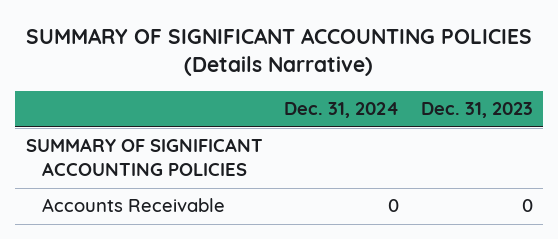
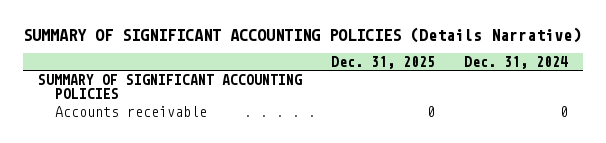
- | Dec. 31, 2024 | Dec. 31, 2023
+ | Dec. 31, 2025 | Dec. 31, 2024
- Accounts Receivable | 0 | 0
+ Accounts receivable | 0 | 0

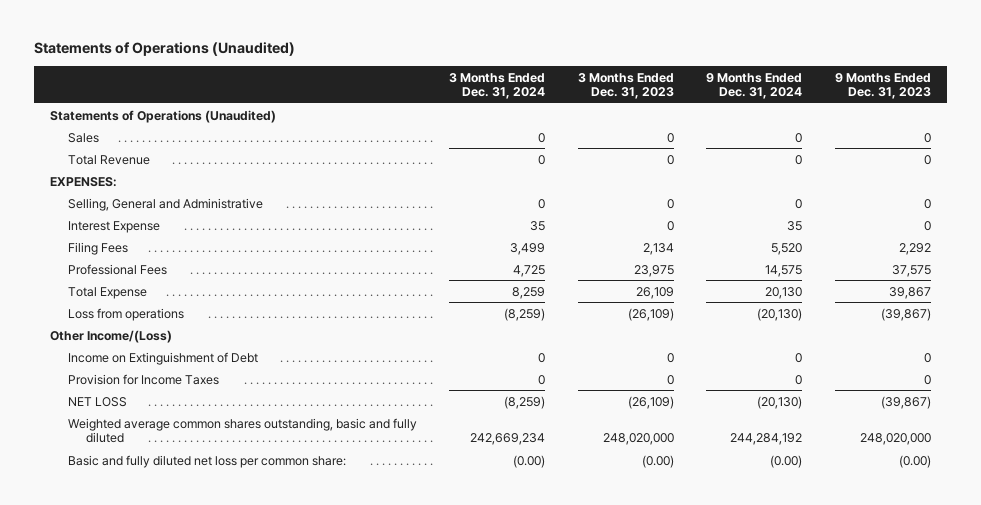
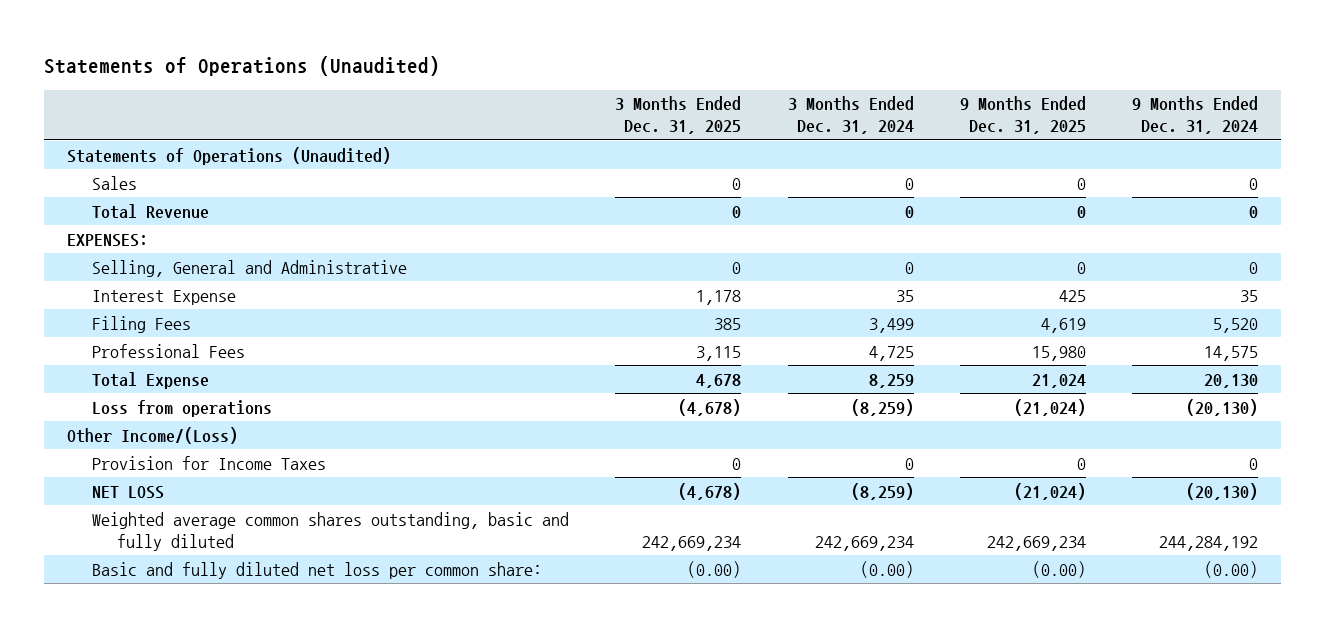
- | 3 Months Ended Dec. 31, 2024 | 3 Months Ended Dec. 31, 2023 | 9 Months Ended Dec. 31, 2024 | 9 Months Ended Dec. 31, 2023
+ | 3 Months Ended Dec. 31, 2025 | 3 Months Ended Dec. 31, 2024 | 9 Months Ended Dec. 31, 2025 | 9 Months Ended Dec. 31, 2024
- Income on Extinguishment of Debt | 0 | 0 | 0 | 0

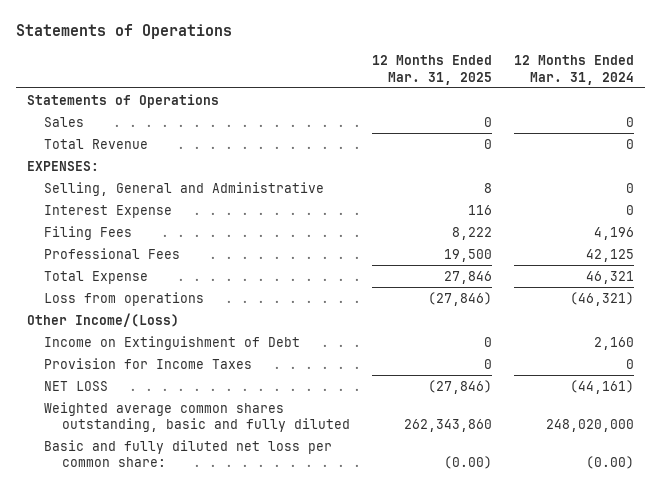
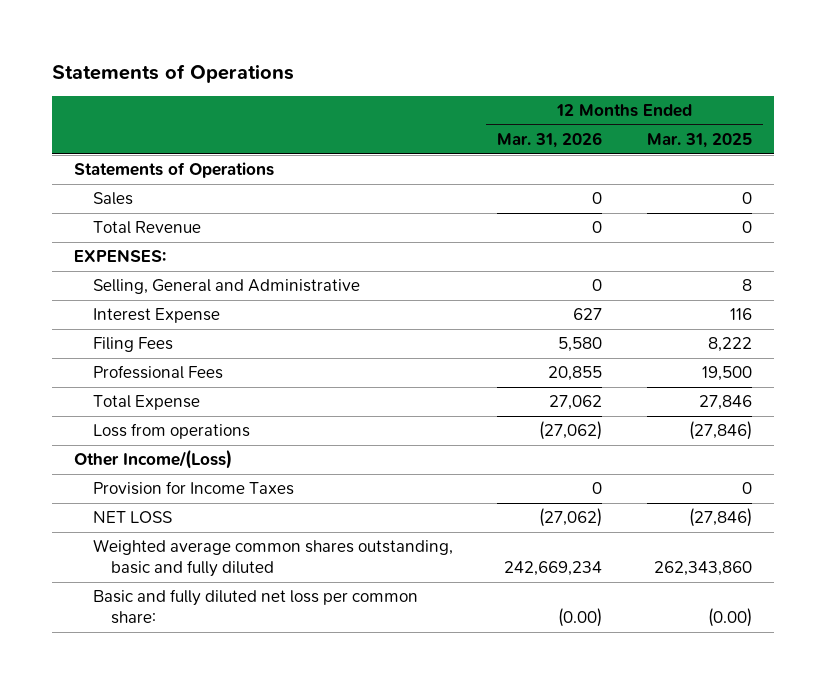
- | 12 Months Ended Mar. 31, 2025 | 12 Months Ended Mar. 31, 2024
+ | 12 Months Ended Mar. 31, 2026 | 12 Months Ended Mar. 31, 2025
- Income on Extinguishment of Debt | 0 | 2,160

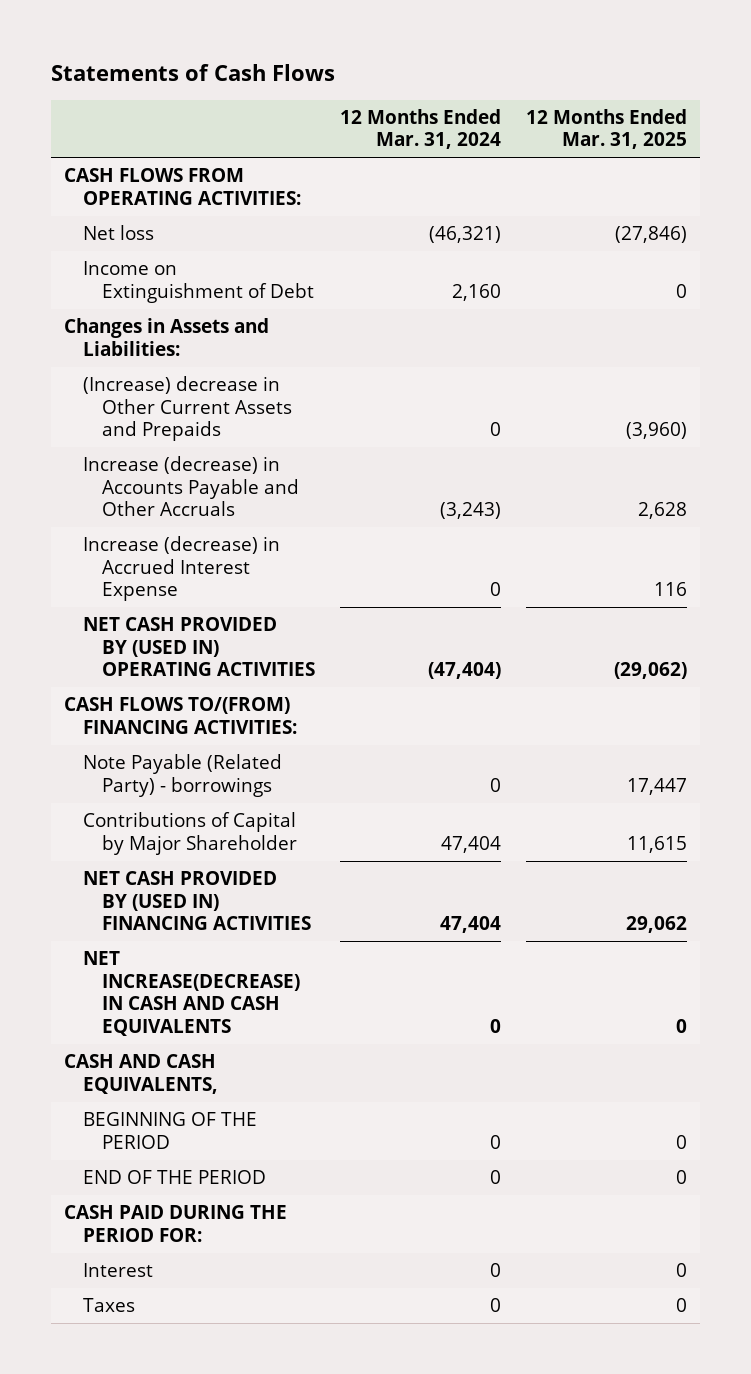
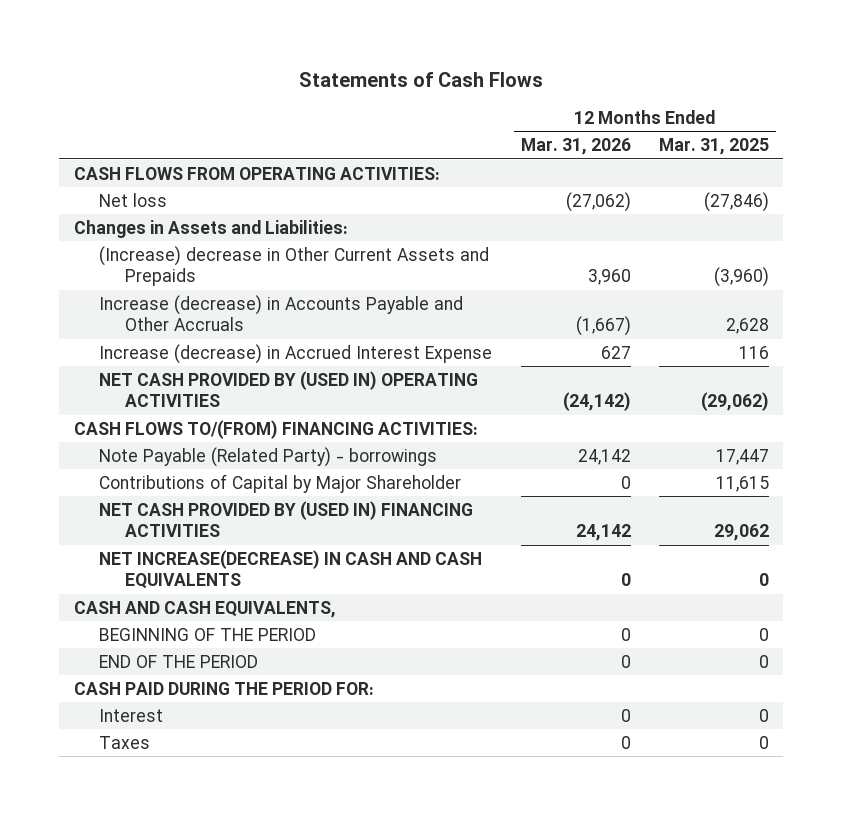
- | 12 Months Ended Mar. 31, 2024 | 12 Months Ended Mar. 31, 2025
+ | 12 Months Ended Mar. 31, 2026 | 12 Months Ended Mar. 31, 2025
- Income on Extinguishment of Debt | 2,160 | 0

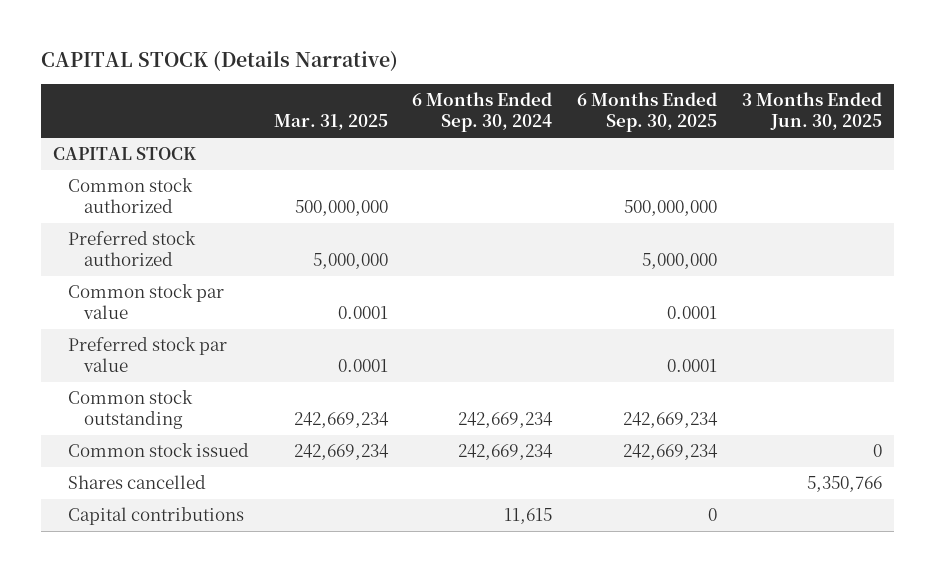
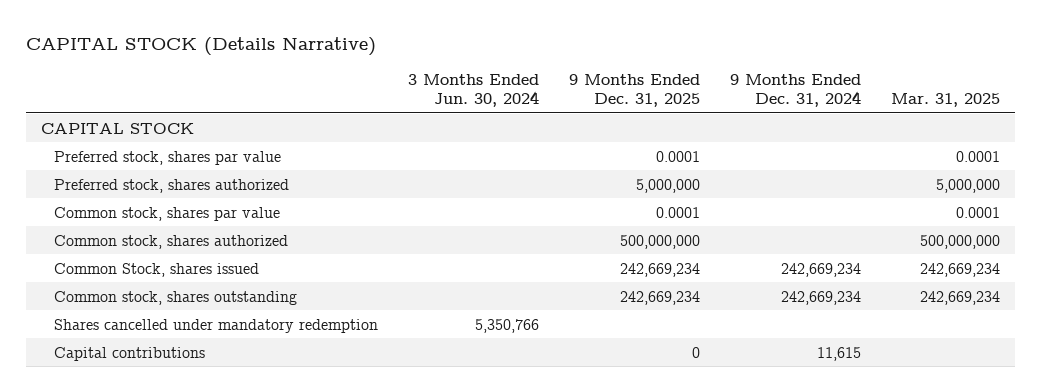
- | Mar. 31, 2025 | 6 Months Ended Sep. 30, 2024 | 6 Months Ended Sep. 30, 2025 | 3 Months Ended Jun. 30, 2025
+ | 3 Months Ended Jun. 30, 2024 | 9 Months Ended Dec. 31, 2025 | 9 Months Ended Dec. 31, 2024 | Mar. 31, 2025
- Common stock authorized | 500,000,000 | | 500,000,000 |
- Preferred stock authorized | 5,000,000 | | 5,000,000 |
- Common stock par value | 0.0001 | | 0.0001 |
- Preferred stock par value | 0.0001 | | 0.0001 |
- Common stock outstanding | 242,669,234 | 242,669,234 | 242,669,234 |
- Common stock issued | 242,669,234 | 242,669,234 | 242,669,234 | 0
- Shares cancelled | | | | 5,350,766
+ Preferred stock, shares par value | | 0.0001 | | 0.0001
+ Preferred stock, shares authorized | | 5,000,000 | | 5,000,000
+ Common stock, shares par value | | 0.0001 | | 0.0001
+ Common stock, shares authorized | | 500,000,000 | | 500,000,000
+ Common Stock, shares issued | | 242,669,234 | 242,669,234 | 242,669,234
+ Common stock, shares outstanding | | 242,669,234 | 242,669,234 | 242,669,234
+ Shares cancelled under mandatory redemption | 5,350,766 | | |

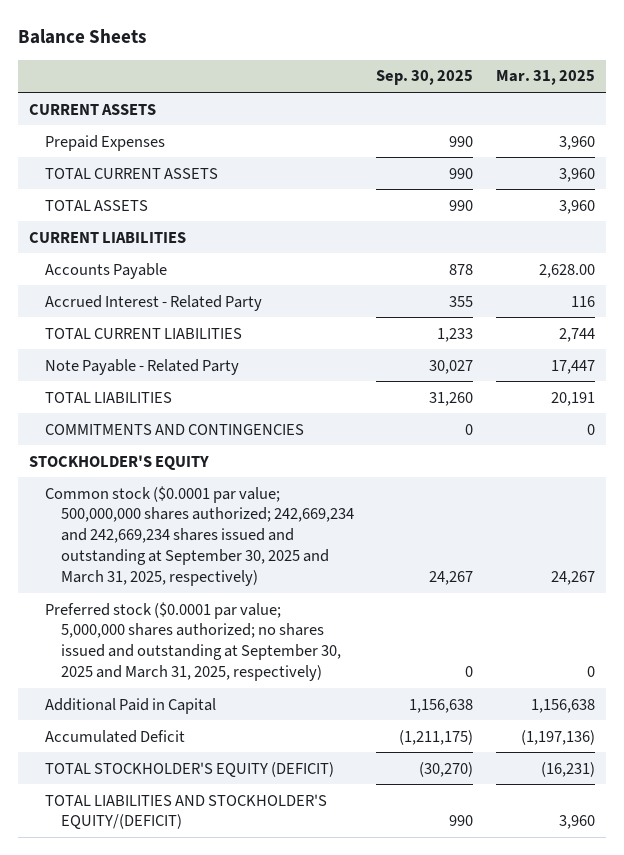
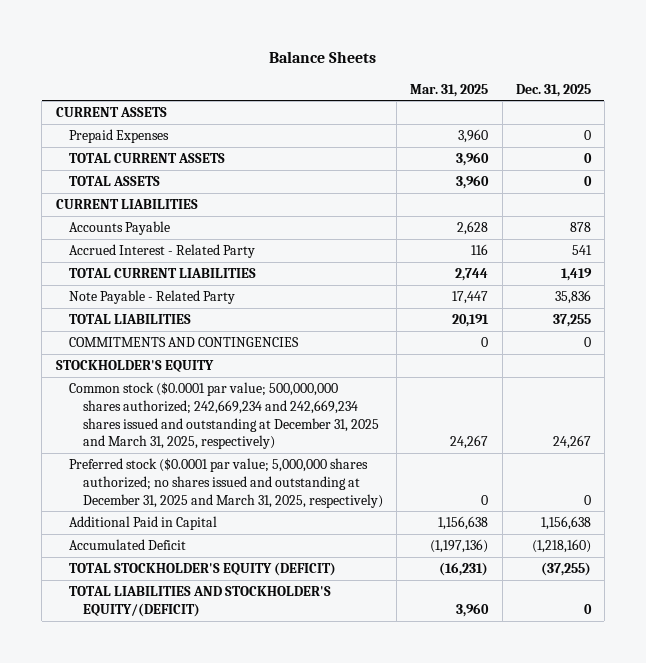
- | Sep. 30, 2025 | Mar. 31, 2025
+ | Mar. 31, 2025 | Dec. 31, 2025
- Accounts Payable | 878 | 2,628.00
+ Accounts Payable | 2,628 | 878
- Common stock ($0.0001 par value; 500,000,000 shares authorized; 242,669,234 and 242,669,234 shares issued and outstanding at September 30, 2025 and March 31, 2025, respectively) | 24,267 | 24,267
- Preferred stock ($0.0001 par value; 5,000,000 shares authorized; no shares issued and outstanding at September 30, 2025 and March 31, 2025, respectively) | 0 | 0
+ Common stock ($0.0001 par value; 500,000,000 shares authorized; 242,669,234 and 242,669,234 shares issued and outstanding at December 31, 2025 and March 31, 2025, respectively) | 24,267 | 24,267
+ Preferred stock ($0.0001 par value; 5,000,000 shares authorized; no shares issued and outstanding at December 31, 2025 and March 31, 2025, respectively) | 0 | 0

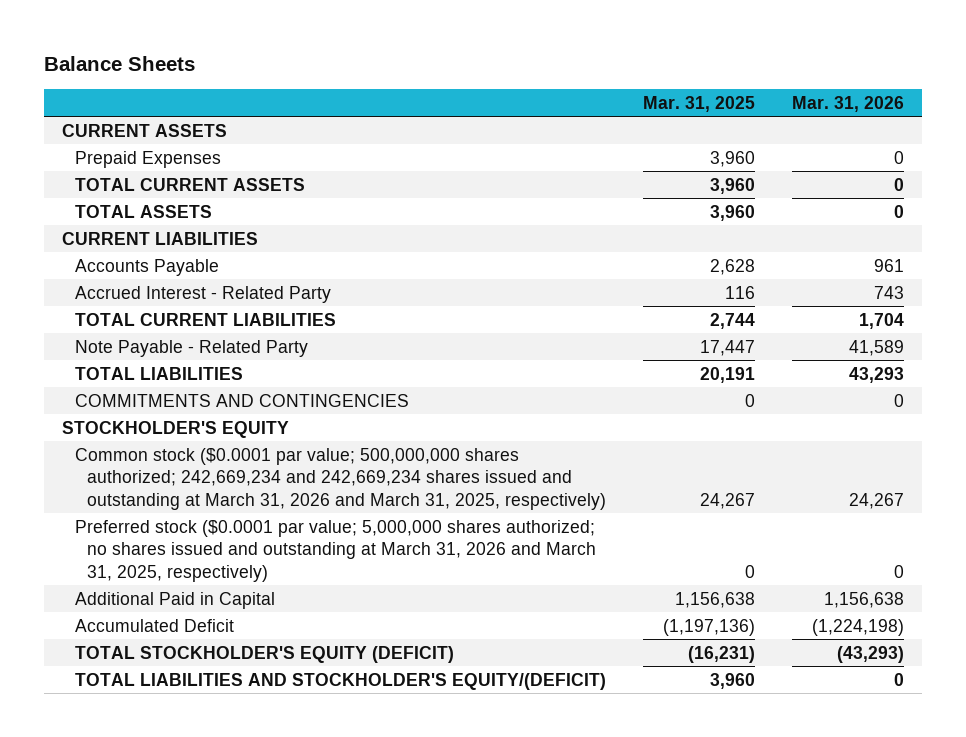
- | Mar. 31, 2025 | Dec. 31, 2025
+ | Mar. 31, 2025 | Mar. 31, 2026
- Common stock ($0.0001 par value; 500,000,000 shares authorized; 242,669,234 and 242,669,234 shares issued and outstanding at December 31, 2025 and March 31, 2025, respectively) | 24,267 | 24,267
- Preferred stock ($0.0001 par value; 5,000,000 shares authorized; no shares issued and outstanding at December 31, 2025 and March 31, 2025, respectively) | 0 | 0
+ Common stock ($0.0001 par value; 500,000,000 shares authorized; 242,669,234 and 242,669,234 shares issued and outstanding at March 31, 2026 and March 31, 2025, respectively) | 24,267 | 24,267
+ Preferred stock ($0.0001 par value; 5,000,000 shares authorized; no shares issued and outstanding at March 31, 2026 and March 31, 2025, respectively) | 0 | 0

